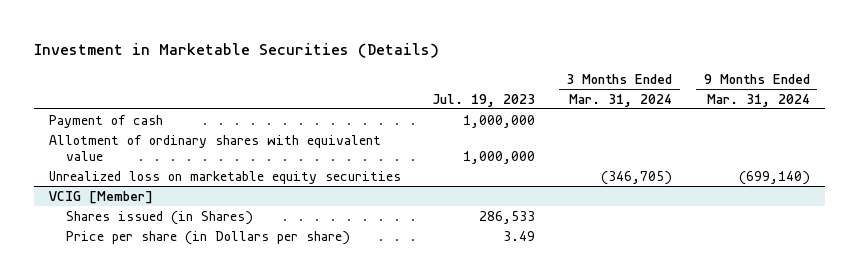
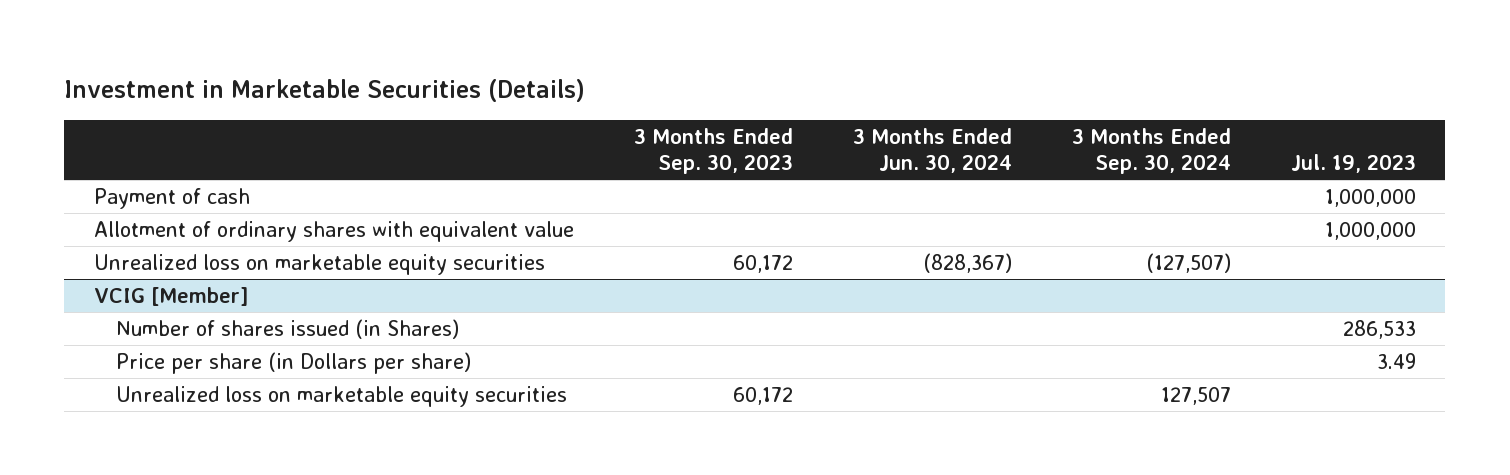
- | Jul. 19, 2023 | 3 Months Ended Mar. 31, 2024 | 9 Months Ended Mar. 31, 2024
+ | 3 Months Ended Sep. 30, 2023 | 3 Months Ended Jun. 30, 2024 | 3 Months Ended Sep. 30, 2024 | Jul. 19, 2023
@ VCIG [Member]
- Shares issued (in Shares) | 286,533 | |
+ Number of shares issued (in Shares) | | | | 286,533
+ Unrealized loss on marketable equity securities | 60,172 | | 127,507 |

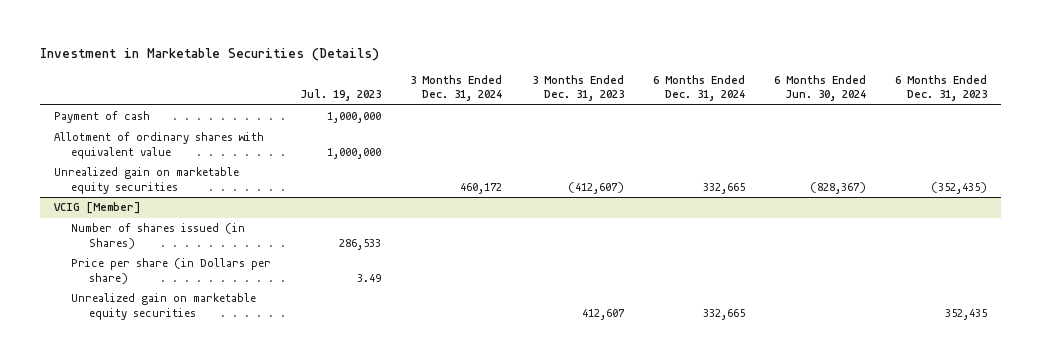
- | 3 Months Ended Sep. 30, 2023 | 3 Months Ended Jun. 30, 2024 | 3 Months Ended Sep. 30, 2024 | Jul. 19, 2023
+ | Jul. 19, 2023 | 3 Months Ended Dec. 31, 2024 | 3 Months Ended Dec. 31, 2023 | 6 Months Ended Dec. 31, 2024 | 6 Months Ended Jun. 30, 2024 | 6 Months Ended Dec. 31, 2023
- Unrealized loss on marketable equity securities | 60,172 | (828,367) | (127,507) |
+ Unrealized gain on marketable equity securities | | 460,172 | (412,607) | 332,665 | (828,367) | (352,435)
@ VCIG [Member]
- Unrealized loss on marketable equity securities | 60,172 | | 127,507 |
+ Unrealized gain on marketable equity securities | | | 412,607 | 332,665 | | 352,435

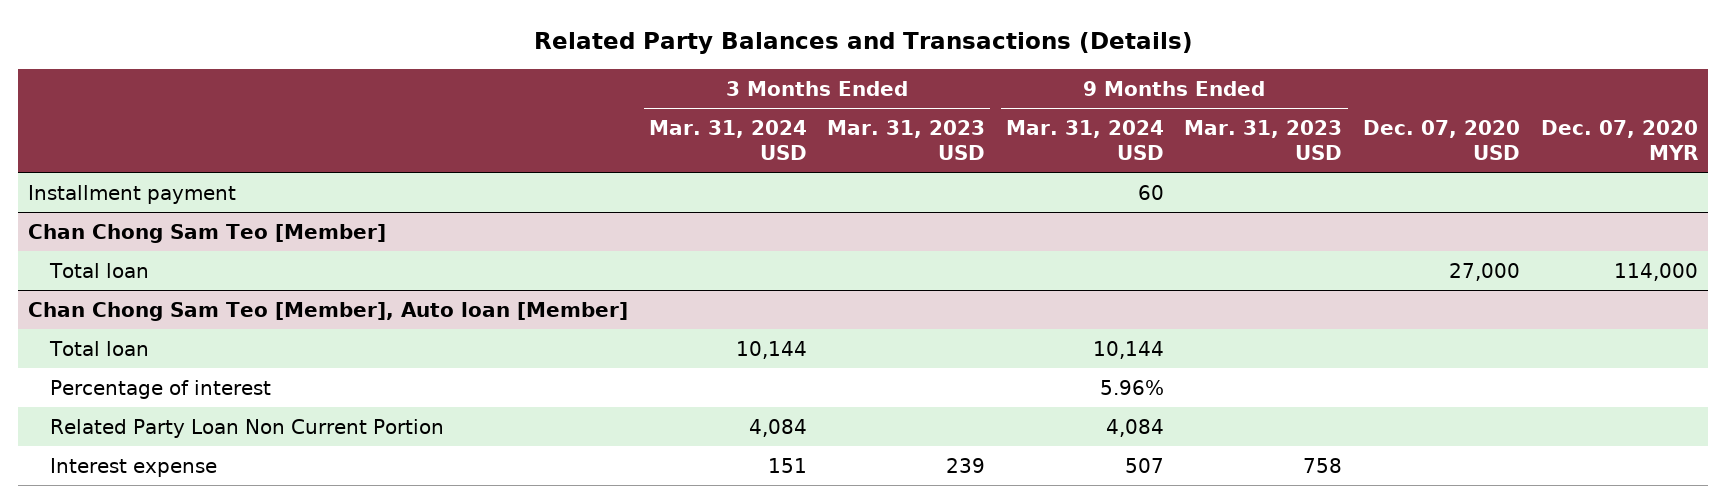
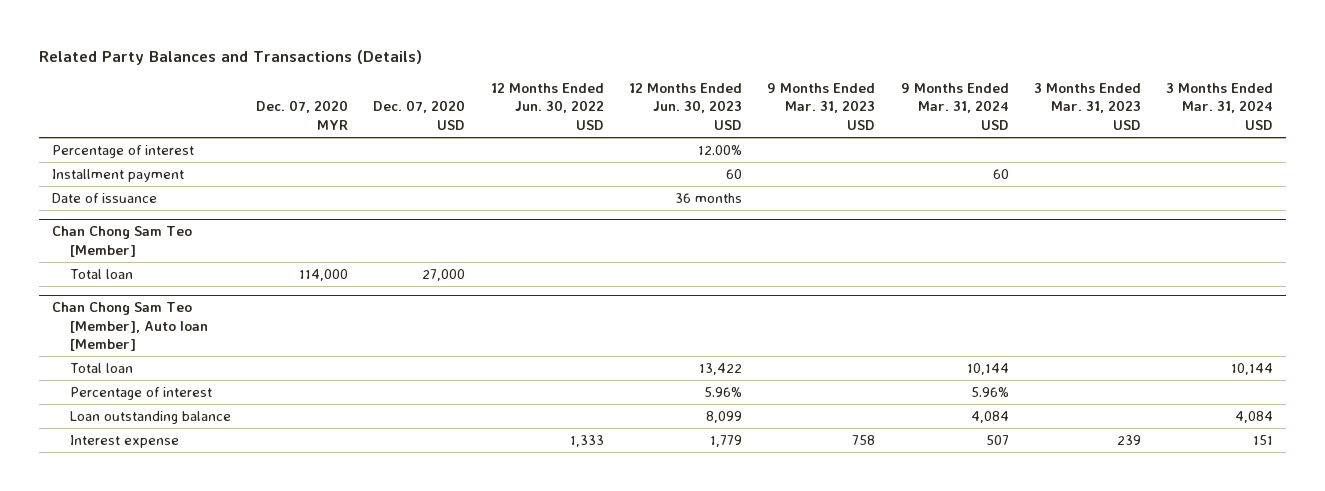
- | 3 Months Ended Mar. 31, 2024 USD | 3 Months Ended Mar. 31, 2023 USD | 9 Months Ended Mar. 31, 2024 USD | 9 Months Ended Mar. 31, 2023 USD | Dec. 07, 2020 USD | Dec. 07, 2020 MYR
+ | Dec. 07, 2020 MYR | Dec. 07, 2020 USD | 12 Months Ended Jun. 30, 2022 USD | 12 Months Ended Jun. 30, 2023 USD | 9 Months Ended Mar. 31, 2023 USD | 9 Months Ended Mar. 31, 2024 USD | 3 Months Ended Mar. 31, 2023 USD | 3 Months Ended Mar. 31, 2024 USD
+ Percentage of interest | | | | 12.00% | | | |
+ Date of issuance | | | | 36 months | | | |
@ Chan Chong Sam Teo [Member], Auto loan [Member]
- Related Party Loan Non Current Portion | 4,084 | | 4,084 | | |
+ Loan outstanding balance | | | | 8,099 | | 4,084 | | 4,084

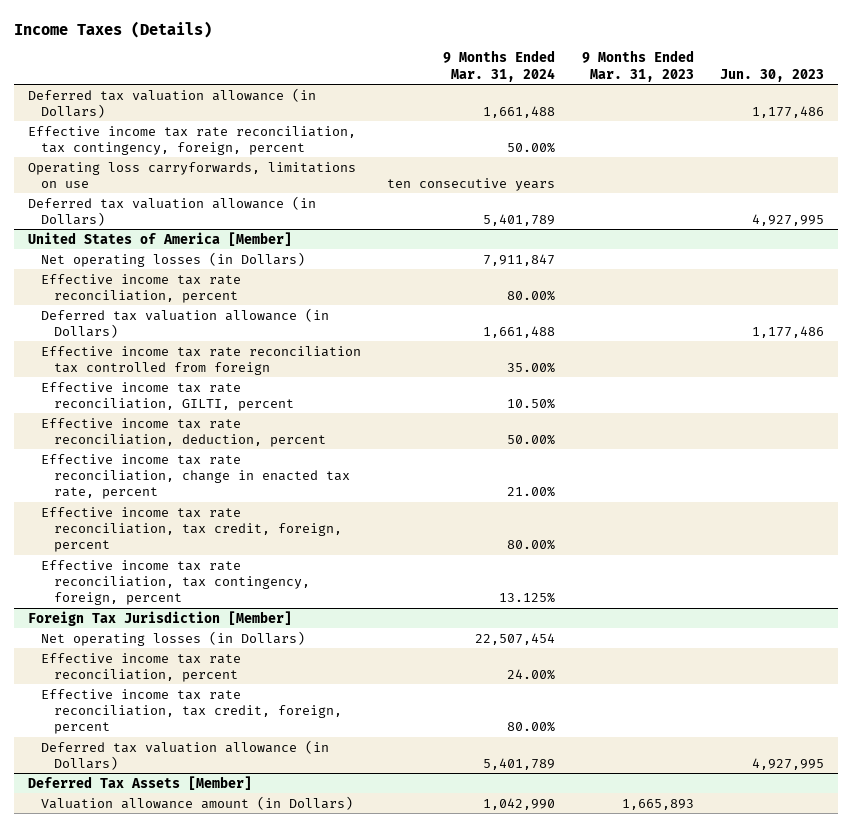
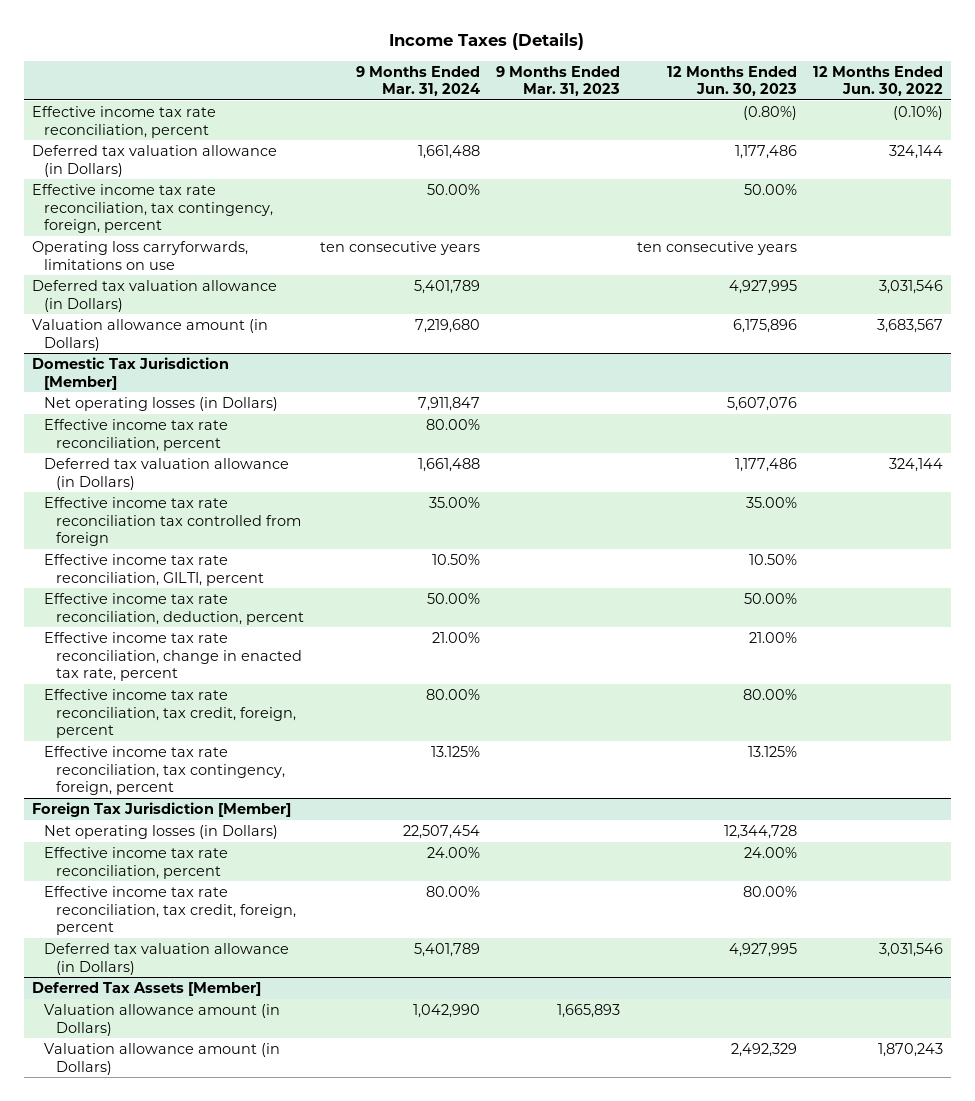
- | 9 Months Ended Mar. 31, 2024 | 9 Months Ended Mar. 31, 2023 | Jun. 30, 2023
+ | 9 Months Ended Mar. 31, 2024 | 9 Months Ended Mar. 31, 2023 | 12 Months Ended Jun. 30, 2023 | 12 Months Ended Jun. 30, 2022
+ Effective income tax rate reconciliation, percent | | | (0.80%) | (0.10%)
- United States of America [Member]
+ Valuation allowance amount (in Dollars) | 7,219,680 | | 6,175,896 | 3,683,567
+ Domestic Tax Jurisdiction [Member]
@ Deferred Tax Assets [Member]
+ Valuation allowance amount (in Dollars) | | | 2,492,329 | 1,870,243

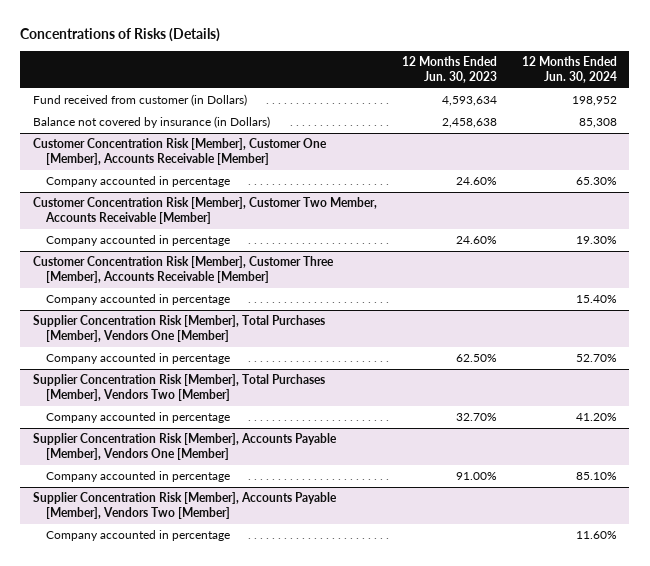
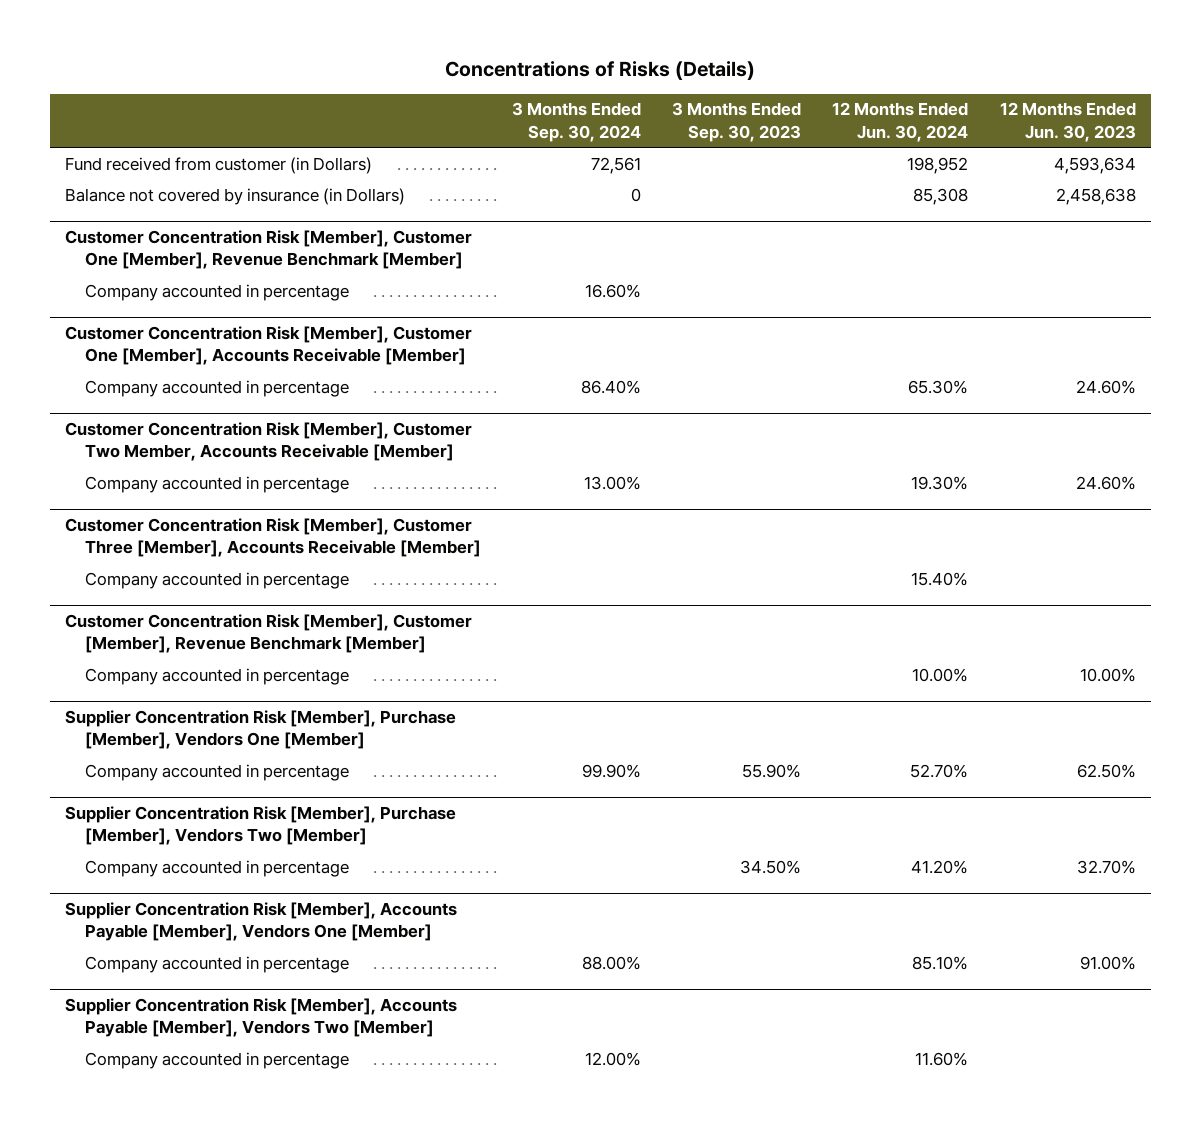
- | 12 Months Ended Jun. 30, 2023 | 12 Months Ended Jun. 30, 2024
+ | 3 Months Ended Sep. 30, 2024 | 3 Months Ended Sep. 30, 2023 | 12 Months Ended Jun. 30, 2024 | 12 Months Ended Jun. 30, 2023
+ Customer Concentration Risk [Member], Customer One [Member], Revenue Benchmark [Member]
+ Company accounted in percentage | 16.60% | | |
- Supplier Concentration Risk [Member], Total Purchases [Member], Vendors One [Member]
+ Customer Concentration Risk [Member], Customer [Member], Revenue Benchmark [Member]
+ Company accounted in percentage | | | 10.00% | 10.00%
+ Supplier Concentration Risk [Member], Purchase [Member], Vendors One [Member]
- Supplier Concentration Risk [Member], Total Purchases [Member], Vendors Two [Member]
+ Supplier Concentration Risk [Member], Purchase [Member], Vendors Two [Member]

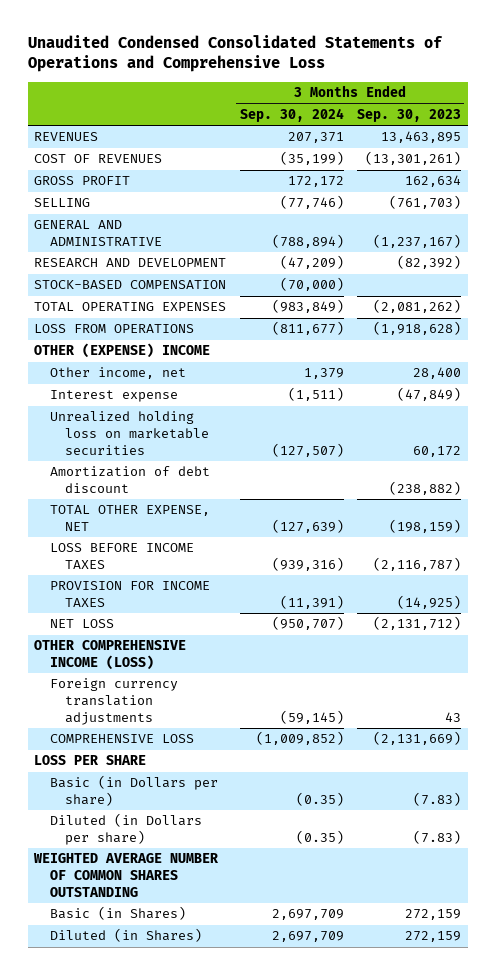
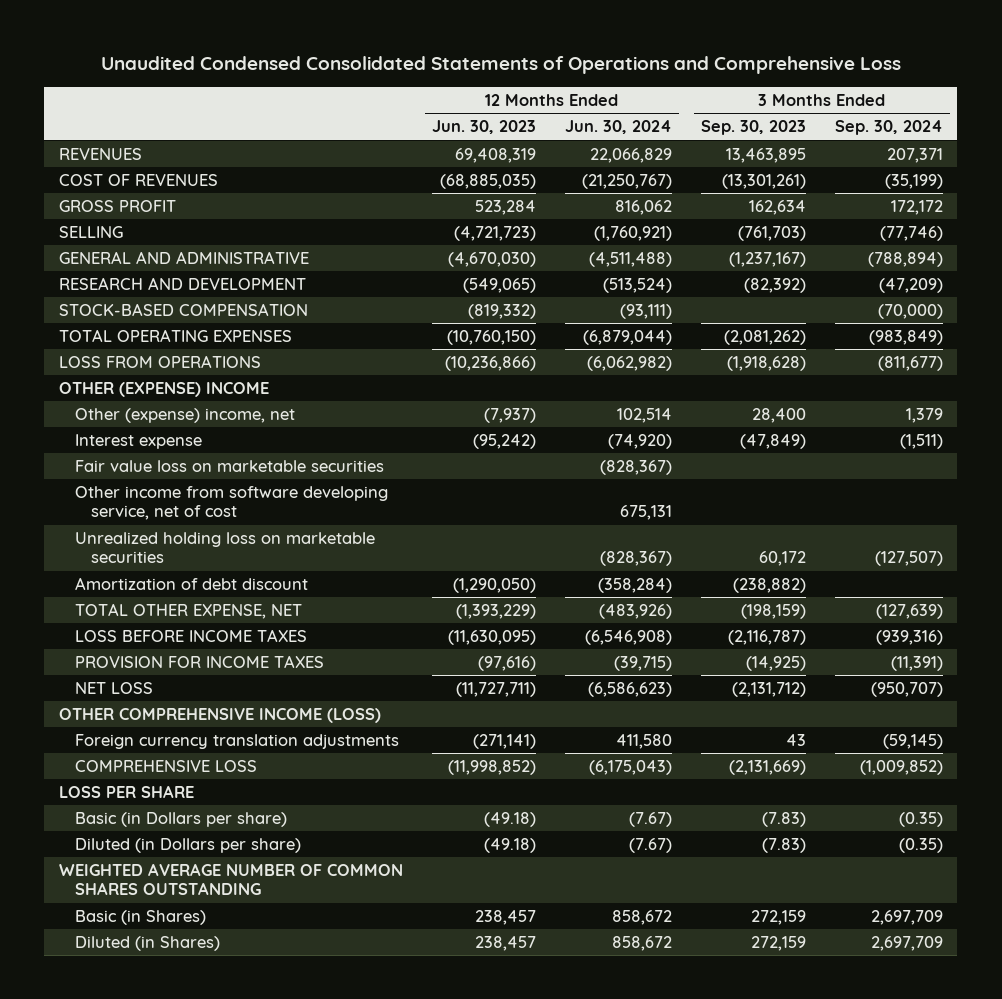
- | 3 Months Ended Sep. 30, 2024 | 3 Months Ended Sep. 30, 2023
+ | 12 Months Ended Jun. 30, 2023 | 12 Months Ended Jun. 30, 2024 | 3 Months Ended Sep. 30, 2023 | 3 Months Ended Sep. 30, 2024
- Other income, net | 1,379 | 28,400
+ Other (expense) income, net | (7,937) | 102,514 | 28,400 | 1,379
+ Fair value loss on marketable securities | | (828,367) | |
+ Other income from software developing service, net of cost | | 675,131 | |

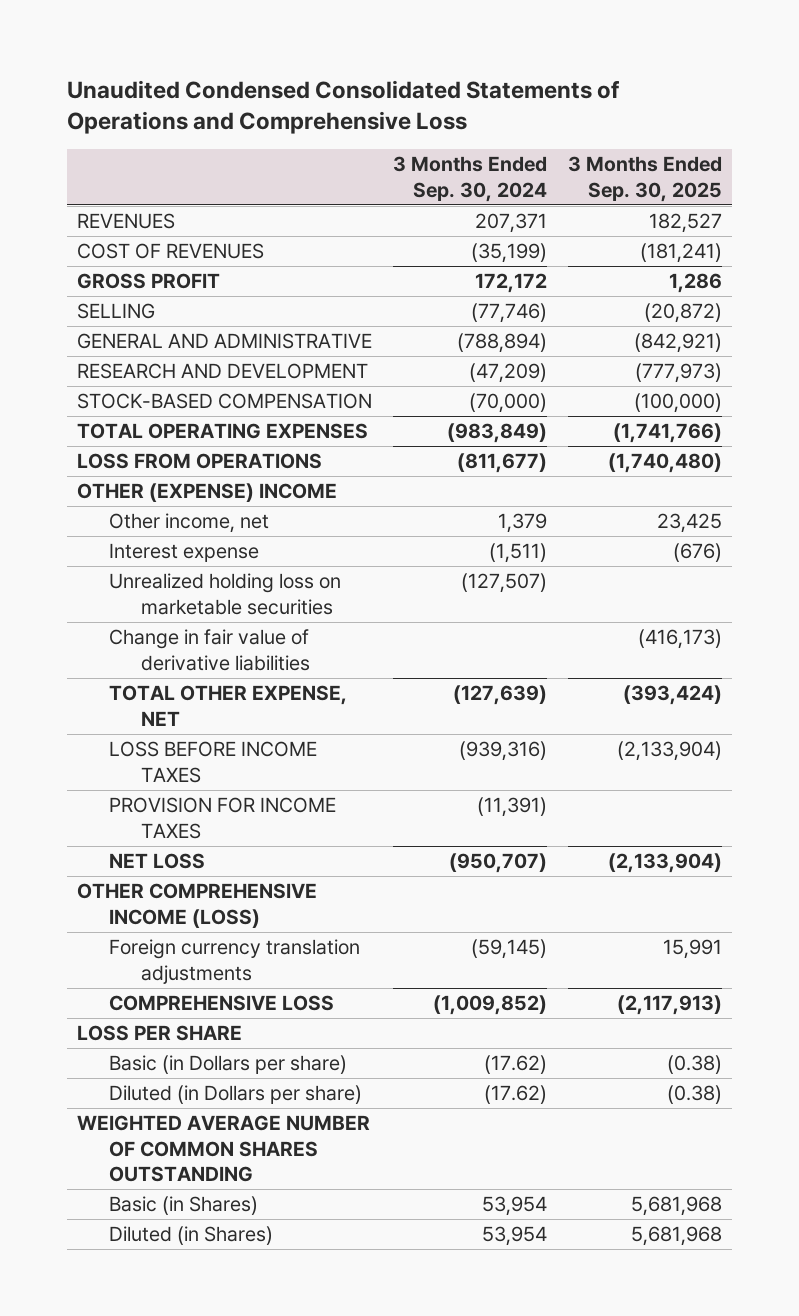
- | 12 Months Ended Jun. 30, 2023 | 12 Months Ended Jun. 30, 2024 | 3 Months Ended Sep. 30, 2023 | 3 Months Ended Sep. 30, 2024
+ | 3 Months Ended Sep. 30, 2024 | 3 Months Ended Sep. 30, 2025
- Other (expense) income, net | (7,937) | 102,514 | 28,400 | 1,379
+ Other income, net | 1,379 | 23,425
- Fair value loss on marketable securities | | (828,367) | |
- Other income from software developing service, net of cost | | 675,131 | |
- Amortization of debt discount | (1,290,050) | (358,284) | (238,882) |
+ Change in fair value of derivative liabilities | | (416,173)
- Basic (in Dollars per share) | (49.18) | (7.67) | (7.83) | (0.35)
- Diluted (in Dollars per share) | (49.18) | (7.67) | (7.83) | (0.35)
+ Basic (in Dollars per share) | (17.62) | (0.38)
+ Diluted (in Dollars per share) | (17.62) | (0.38)
- Basic (in Shares) | 238,457 | 858,672 | 272,159 | 2,697,709
- Diluted (in Shares) | 238,457 | 858,672 | 272,159 | 2,697,709
+ Basic (in Shares) | 53,954 | 5,681,968
+ Diluted (in Shares) | 53,954 | 5,681,968

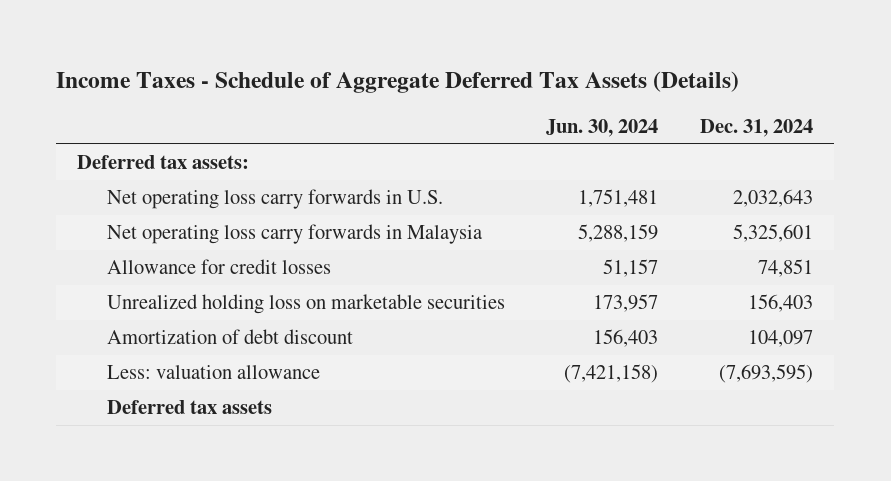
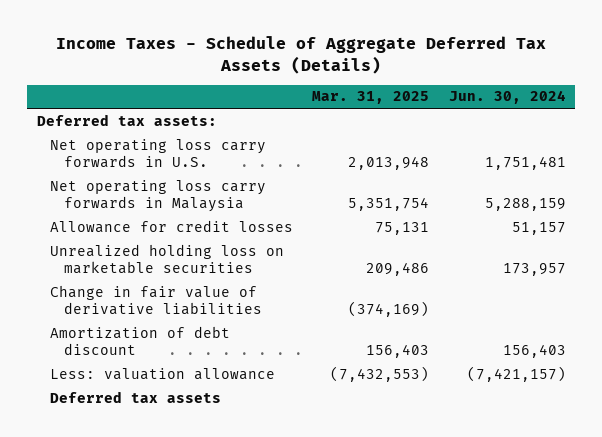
- | Jun. 30, 2024 | Dec. 31, 2024
+ | Mar. 31, 2025 | Jun. 30, 2024
+ Change in fair value of derivative liabilities | (374,169) |
- Less: valuation allowance | (7,421,158) | (7,693,595)
+ Less: valuation allowance | (7,432,553) | (7,421,157)

